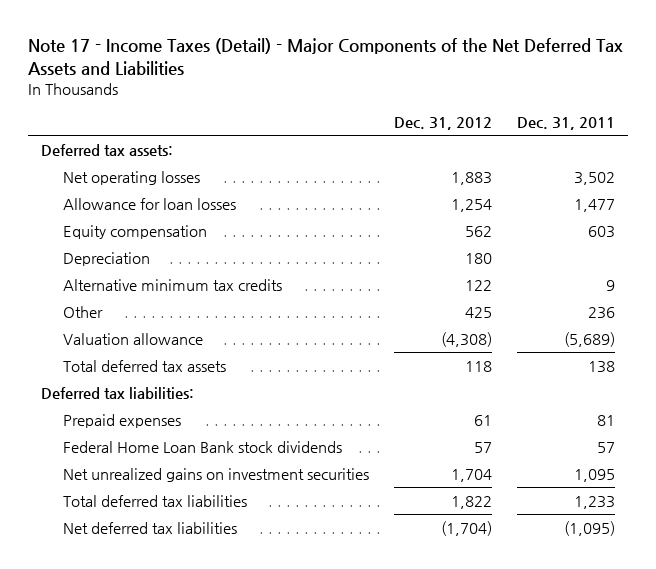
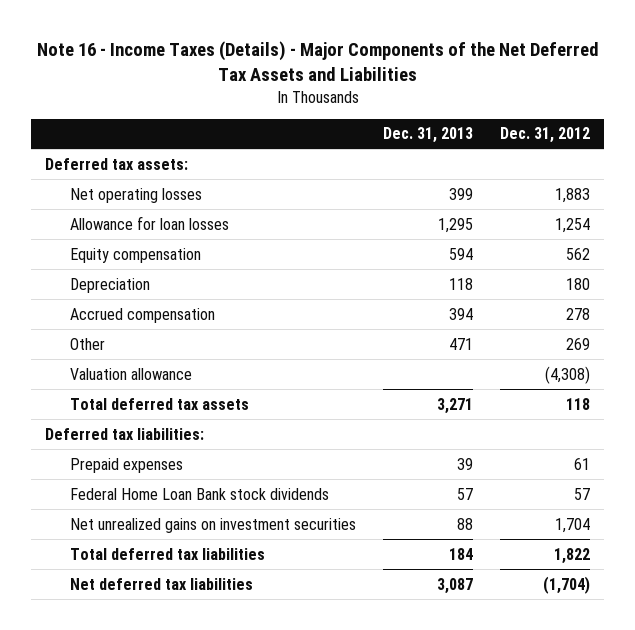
- Note 17 - Income Taxes (Detail) - Major Components of the Net Deferred Tax Assets and Liabilities
+ Note 16 - Income Taxes (Details) - Major Components of the Net Deferred Tax Assets and Liabilities
- | Dec. 31, 2012 | Dec. 31, 2011
+ | Dec. 31, 2013 | Dec. 31, 2012
- Alternative minimum tax credits | 122 | 9
- Other | 425 | 236
+ Accrued compensation | 394 | 278
+ Other | 471 | 269

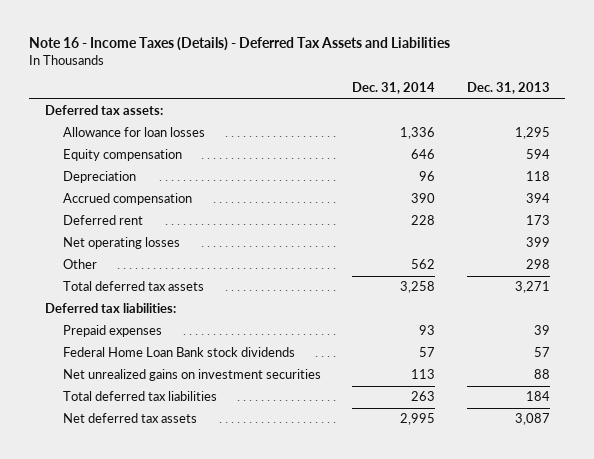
- Note 16 - Income Taxes (Details) - Major Components of the Net Deferred Tax Assets and Liabilities
+ Note 16 - Income Taxes (Details) - Deferred Tax Assets and Liabilities
- | Dec. 31, 2013 | Dec. 31, 2012
+ | Dec. 31, 2014 | Dec. 31, 2013
- Other | 471 | 269
- Valuation allowance | | (4,308)
+ Deferred rent | 228 | 173
moved down: Net operating losses | | 399
+ Other | 562 | 298
- Net deferred tax liabilities | 3,087 | (1,704)
+ Net deferred tax assets | 2,995 | 3,087

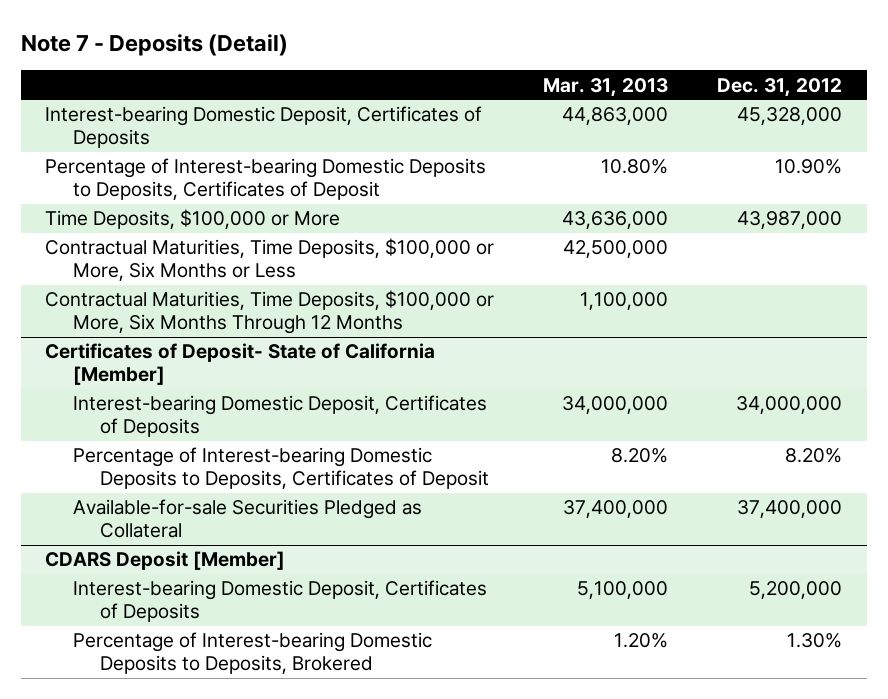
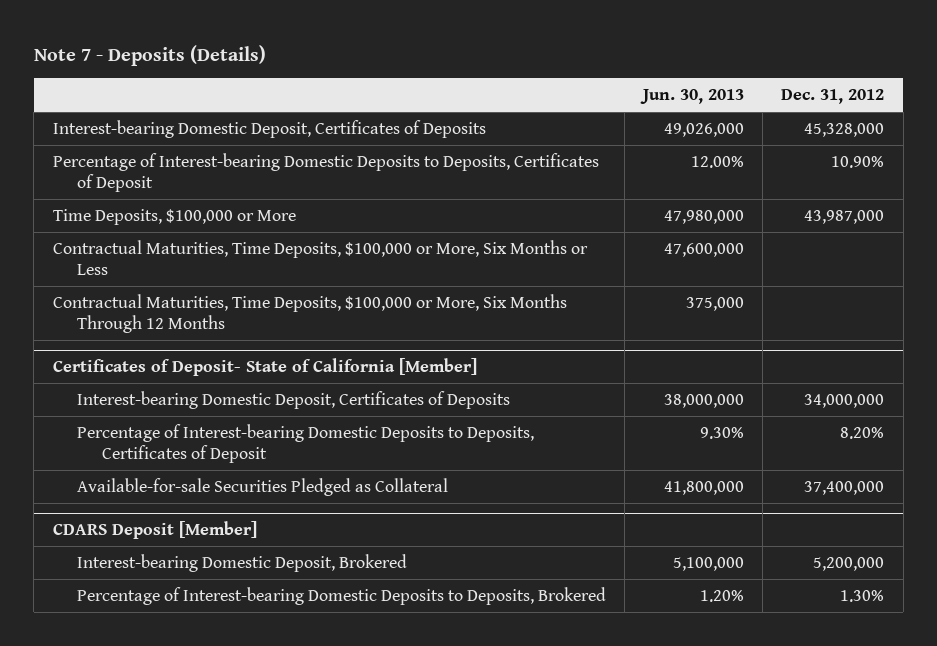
- Note 7 - Deposits (Detail)
+ Note 7 - Deposits (Details)
- | Mar. 31, 2013 | Dec. 31, 2012
+ | Jun. 30, 2013 | Dec. 31, 2012
@ CDARS Deposit [Member]
- Interest-bearing Domestic Deposit, Certificates of Deposits | 5,100,000 | 5,200,000
+ Interest-bearing Domestic Deposit, Brokered | 5,100,000 | 5,200,000

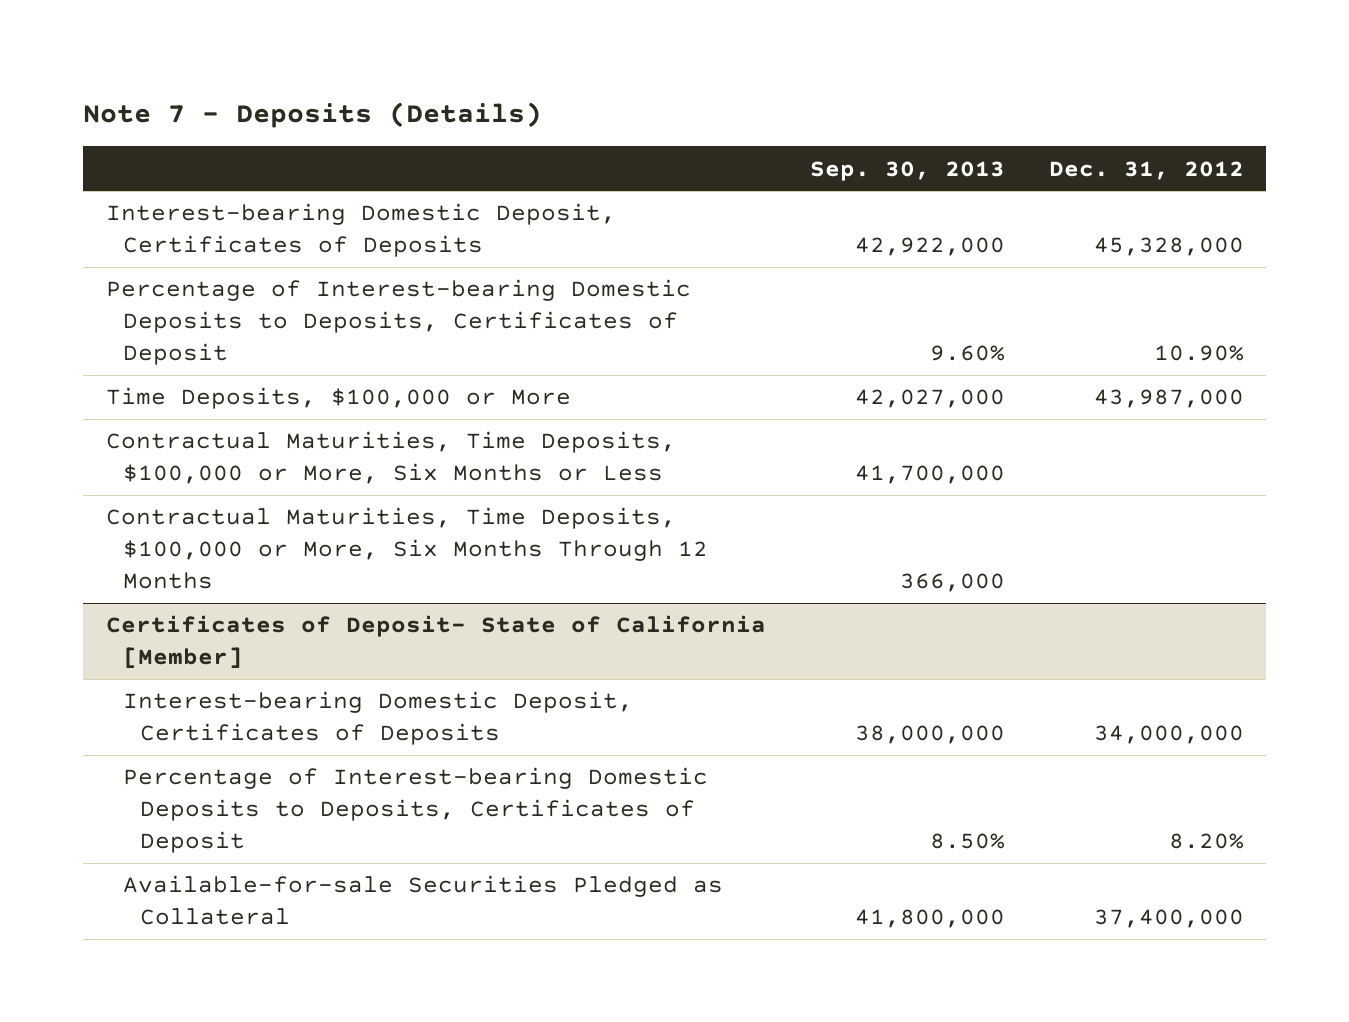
- | Jun. 30, 2013 | Dec. 31, 2012
+ | Sep. 30, 2013 | Dec. 31, 2012
- CDARS Deposit [Member]
- Interest-bearing Domestic Deposit, Brokered | 5,100,000 | 5,200,000
- Percentage of Interest-bearing Domestic Deposits to Deposits, Brokered | 1.20% | 1.30%

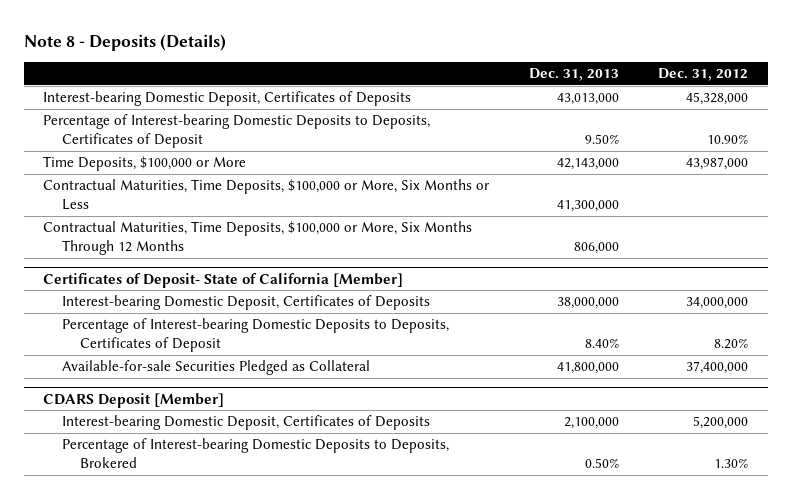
- Note 7 - Deposits (Details)
+ Note 8 - Deposits (Details)
- | Sep. 30, 2013 | Dec. 31, 2012
+ | Dec. 31, 2013 | Dec. 31, 2012
+ CDARS Deposit [Member]
+ Interest-bearing Domestic Deposit, Certificates of Deposits | 2,100,000 | 5,200,000
+ Percentage of Interest-bearing Domestic Deposits to Deposits, Brokered | 0.50% | 1.30%

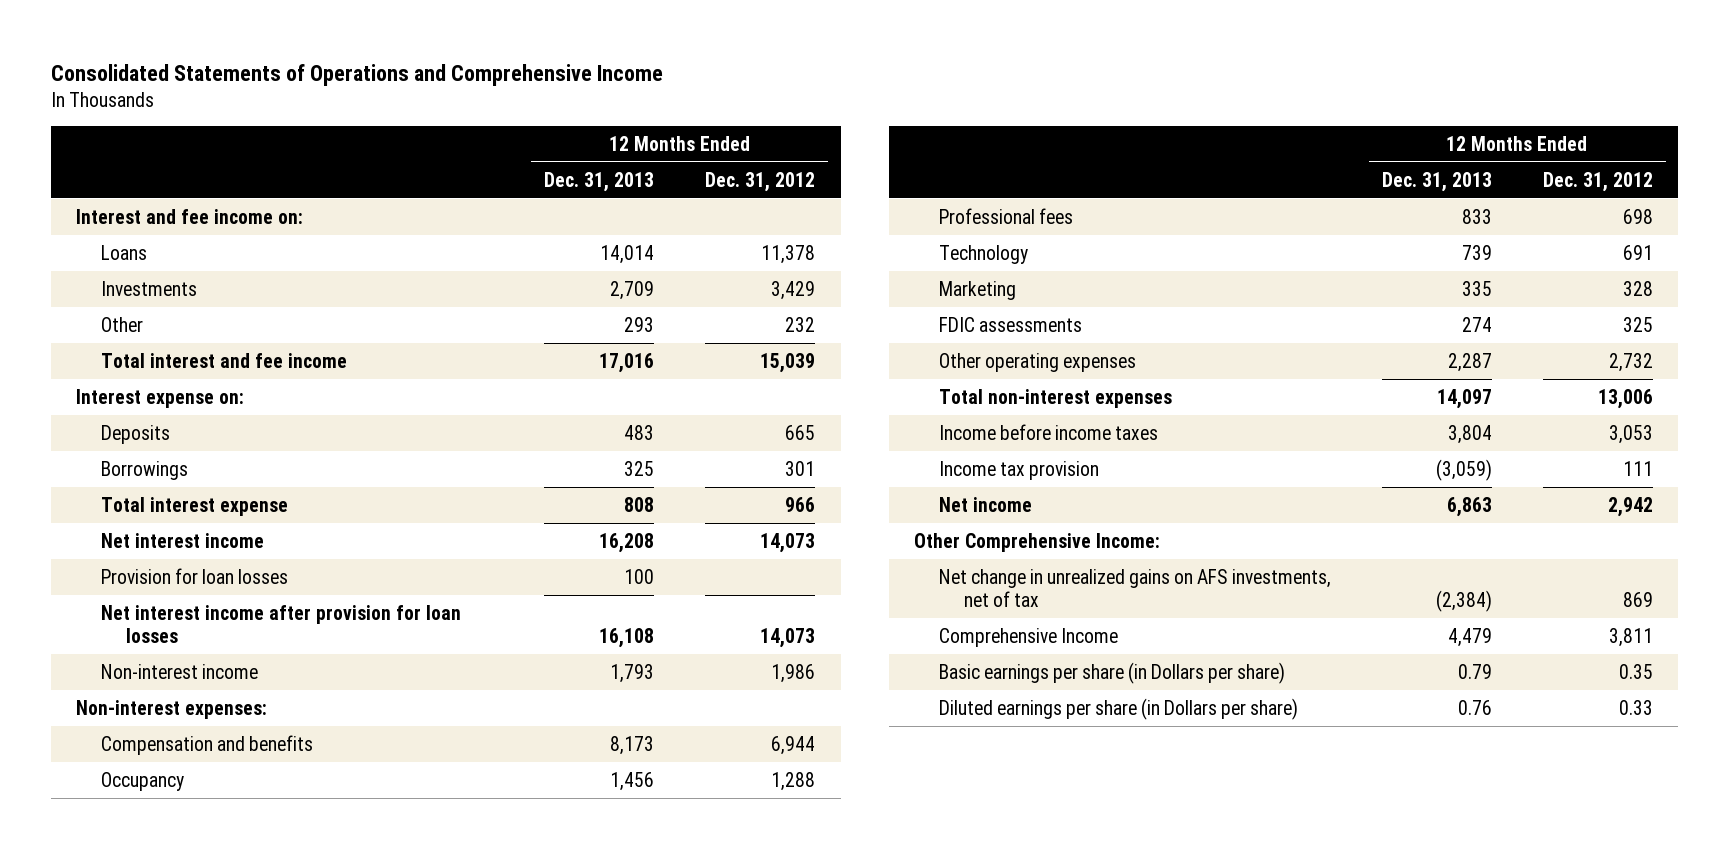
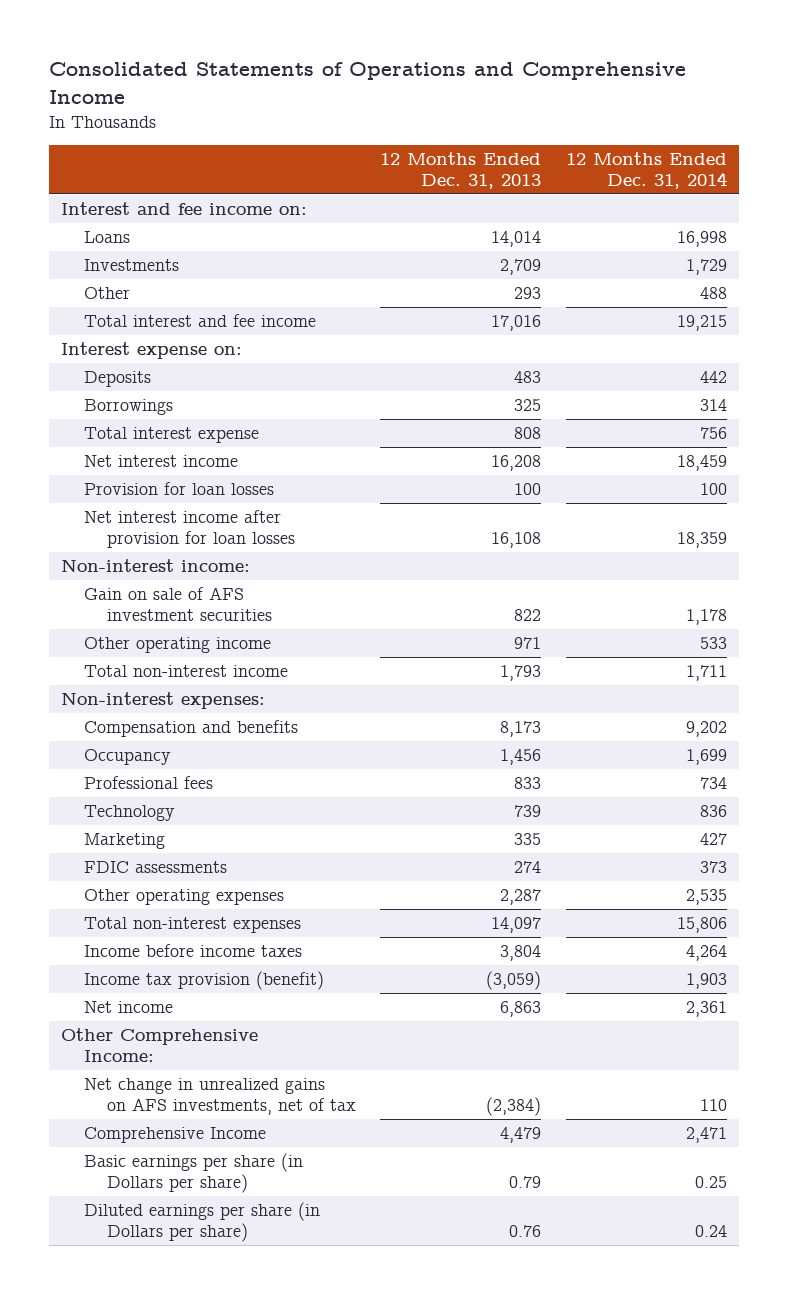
- | 12 Months Ended Dec. 31, 2013 | 12 Months Ended Dec. 31, 2012
+ | 12 Months Ended Dec. 31, 2013 | 12 Months Ended Dec. 31, 2014
- Non-interest income | 1,793 | 1,986
+ Non-interest income:
+ Gain on sale of AFS investment securities | 822 | 1,178
+ Other operating income | 971 | 533
+ Total non-interest income | 1,793 | 1,711
- Income tax provision | (3,059) | 111
+ Income tax provision (benefit) | (3,059) | 1,903

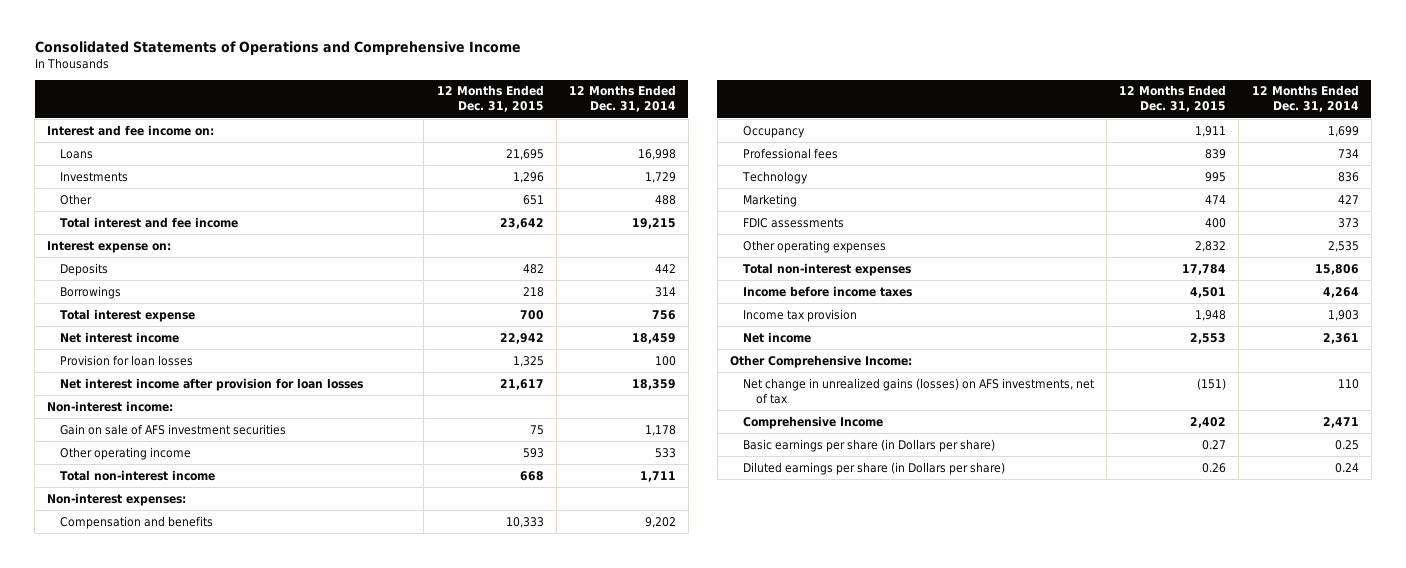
- | 12 Months Ended Dec. 31, 2013 | 12 Months Ended Dec. 31, 2014
+ | 12 Months Ended Dec. 31, 2015 | 12 Months Ended Dec. 31, 2014
- Income tax provision (benefit) | (3,059) | 1,903
+ Income tax provision | 1,948 | 1,903
- Net change in unrealized gains on AFS investments, net of tax | (2,384) | 110
+ Net change in unrealized gains (losses) on AFS investments, net of tax | (151) | 110

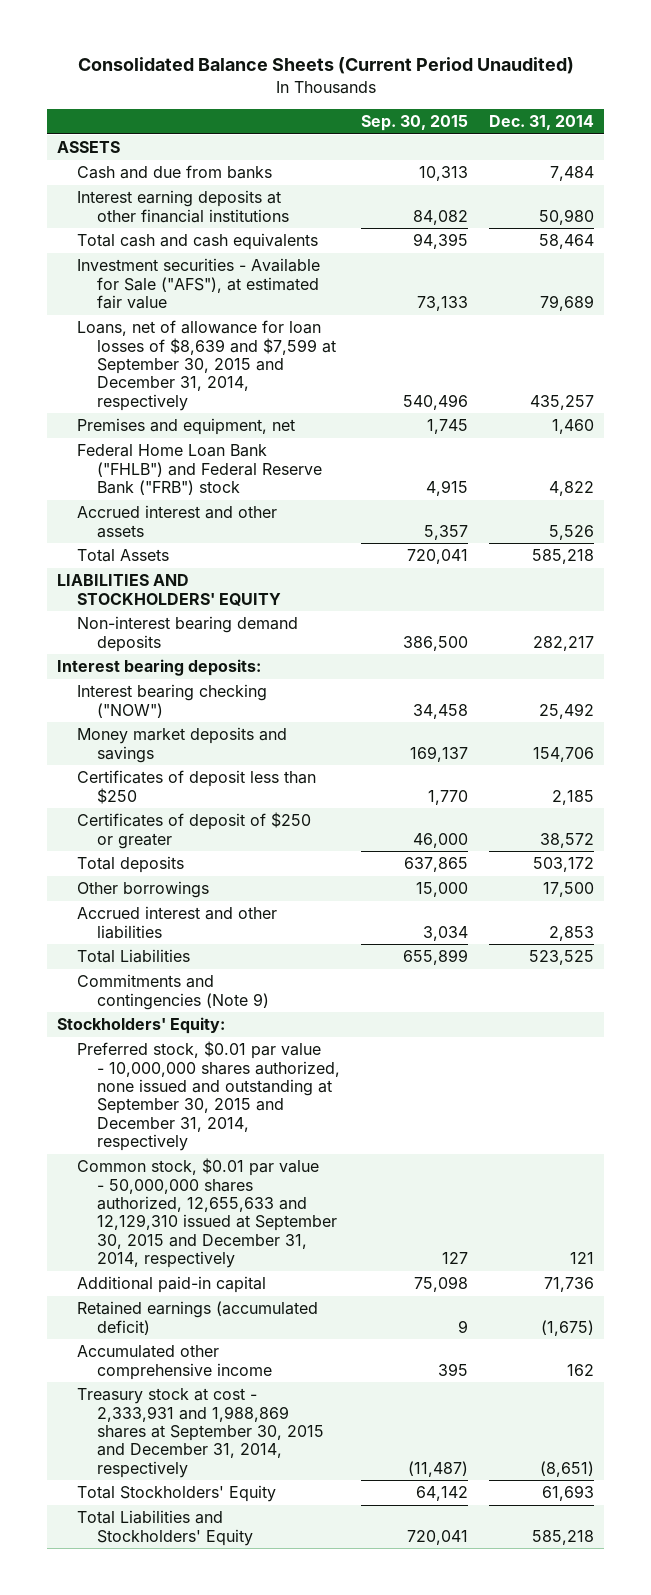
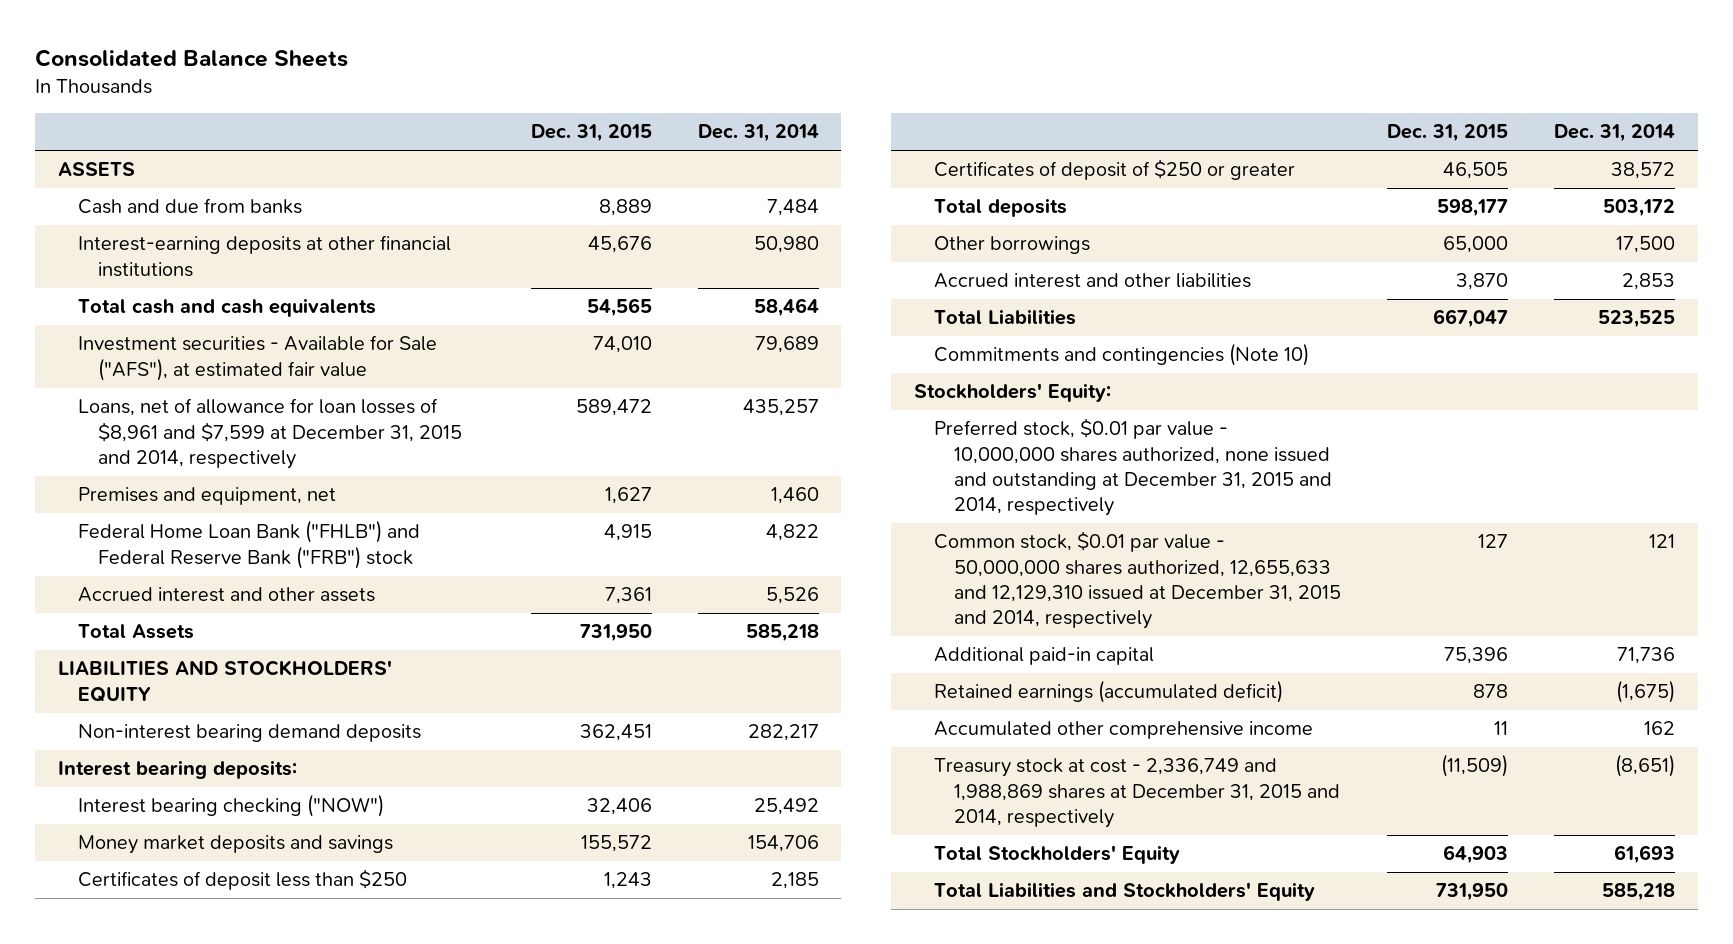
- Consolidated Balance Sheets (Current Period Unaudited)
+ Consolidated Balance Sheets
- | Sep. 30, 2015 | Dec. 31, 2014
+ | Dec. 31, 2015 | Dec. 31, 2014
- Interest earning deposits at other financial institutions | 84,082 | 50,980
+ Interest-earning deposits at other financial institutions | 45,676 | 50,980
- Loans, net of allowance for loan losses of $8,639 and $7,599 at September 30, 2015 and December 31, 2014, respectively | 540,496 | 435,257
+ Loans, net of allowance for loan losses of $8,961 and $7,599 at December 31, 2015 and 2014, respectively | 589,472 | 435,257
- Commitments and contingencies (Note 9)
+ Commitments and contingencies (Note 10)
- Preferred stock, $0.01 par value - 10,000,000 shares authorized, none issued and outstanding at September 30, 2015 and December 31, 2014, respectively
- Common stock, $0.01 par value - 50,000,000 shares authorized, 12,655,633 and 12,129,310 issued at September 30, 2015 and December 31, 2014, respectively | 127 | 121
+ Preferred stock, $0.01 par value - 10,000,000 shares authorized, none issued and outstanding at December 31, 2015 and 2014, respectively
+ Common stock, $0.01 par value - 50,000,000 shares authorized, 12,655,633 and 12,129,310 issued at December 31, 2015 and 2014, respectively | 127 | 121
- Treasury stock at cost - 2,333,931 and 1,988,869 shares at September 30, 2015 and December 31, 2014, respectively | (11,487) | (8,651)
+ Treasury stock at cost - 2,336,749 and 1,988,869 shares at December 31, 2015 and 2014, respectively | (11,509) | (8,651)

